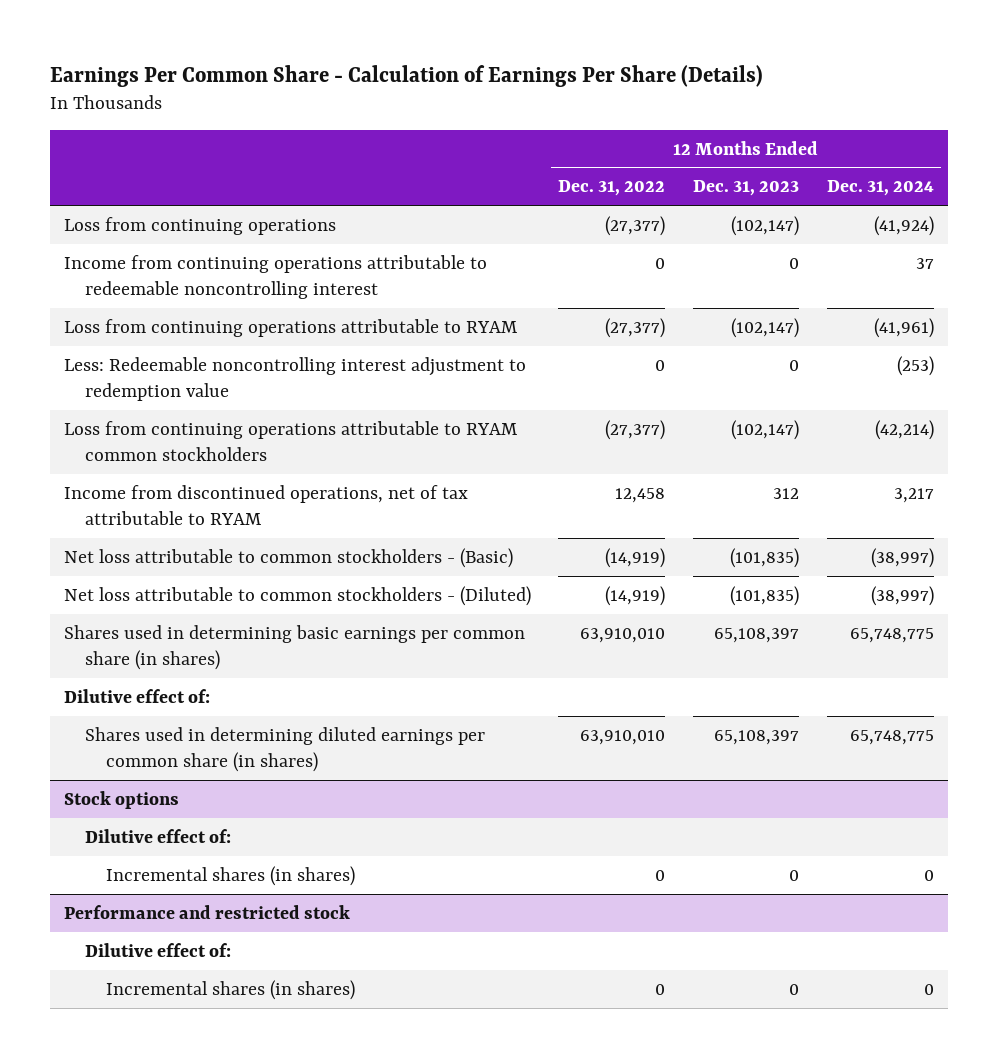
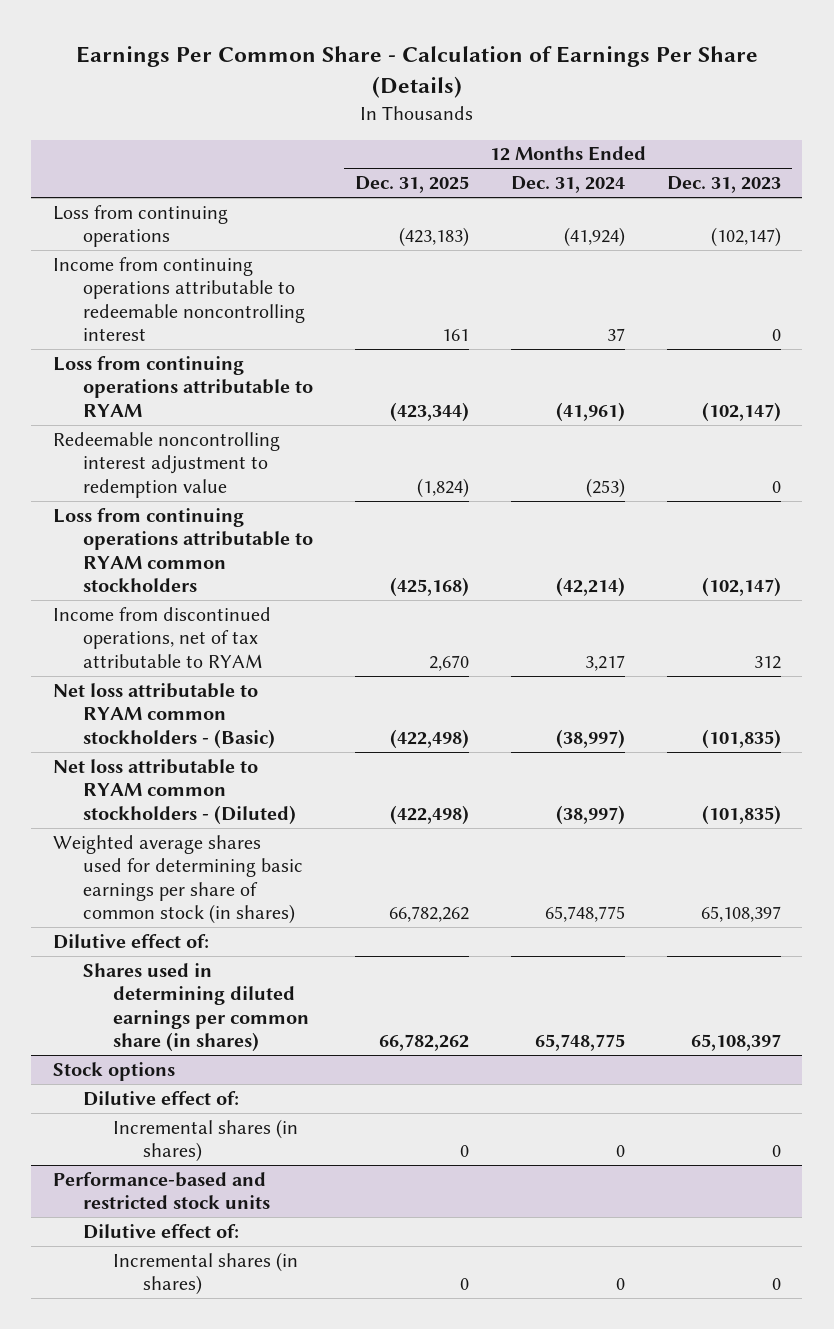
- | 12 Months Ended Dec. 31, 2022 | 12 Months Ended Dec. 31, 2023 | 12 Months Ended Dec. 31, 2024
+ | 12 Months Ended Dec. 31, 2025 | 12 Months Ended Dec. 31, 2024 | 12 Months Ended Dec. 31, 2023
- Less: Redeemable noncontrolling interest adjustment to redemption value | 0 | 0 | (253)
+ Redeemable noncontrolling interest adjustment to redemption value | (1,824) | (253) | 0
- Net loss attributable to common stockholders - (Basic) | (14,919) | (101,835) | (38,997)
- Net loss attributable to common stockholders - (Diluted) | (14,919) | (101,835) | (38,997)
- Shares used in determining basic earnings per common share (in shares) | 63,910,010 | 65,108,397 | 65,748,775
+ Net loss attributable to RYAM common stockholders - (Basic) | (422,498) | (38,997) | (101,835)
+ Net loss attributable to RYAM common stockholders - (Diluted) | (422,498) | (38,997) | (101,835)
+ Weighted average shares used for determining basic earnings per share of common stock (in shares) | 66,782,262 | 65,748,775 | 65,108,397
- Performance and restricted stock
+ Performance-based and restricted stock units

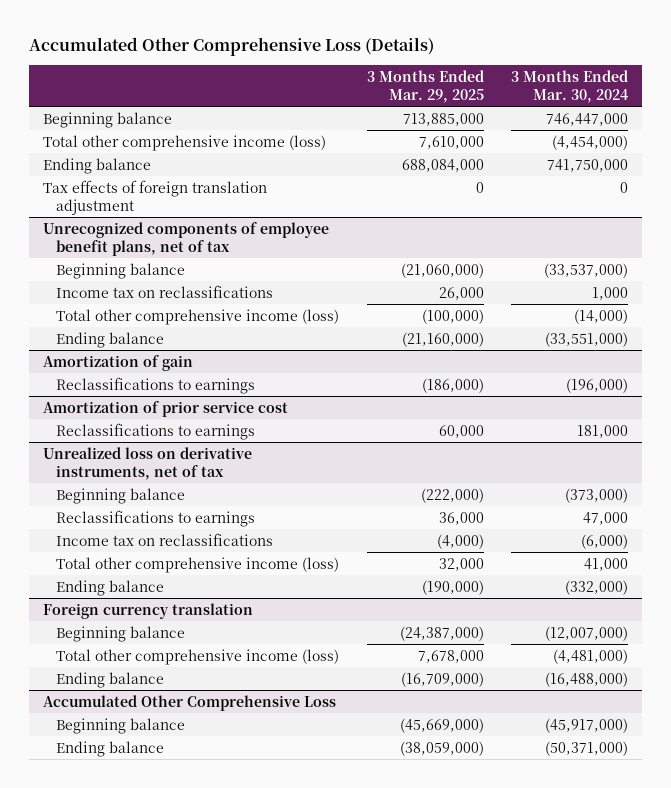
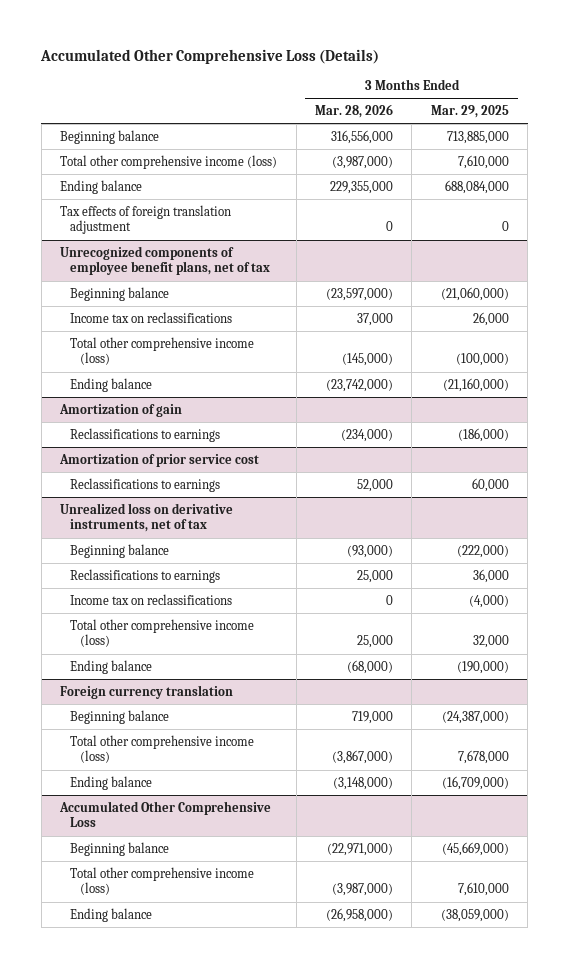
- | 3 Months Ended Mar. 29, 2025 | 3 Months Ended Mar. 30, 2024
+ | 3 Months Ended Mar. 28, 2026 | 3 Months Ended Mar. 29, 2025
@ Accumulated Other Comprehensive Loss
+ Total other comprehensive income (loss) | (3,987,000) | 7,610,000

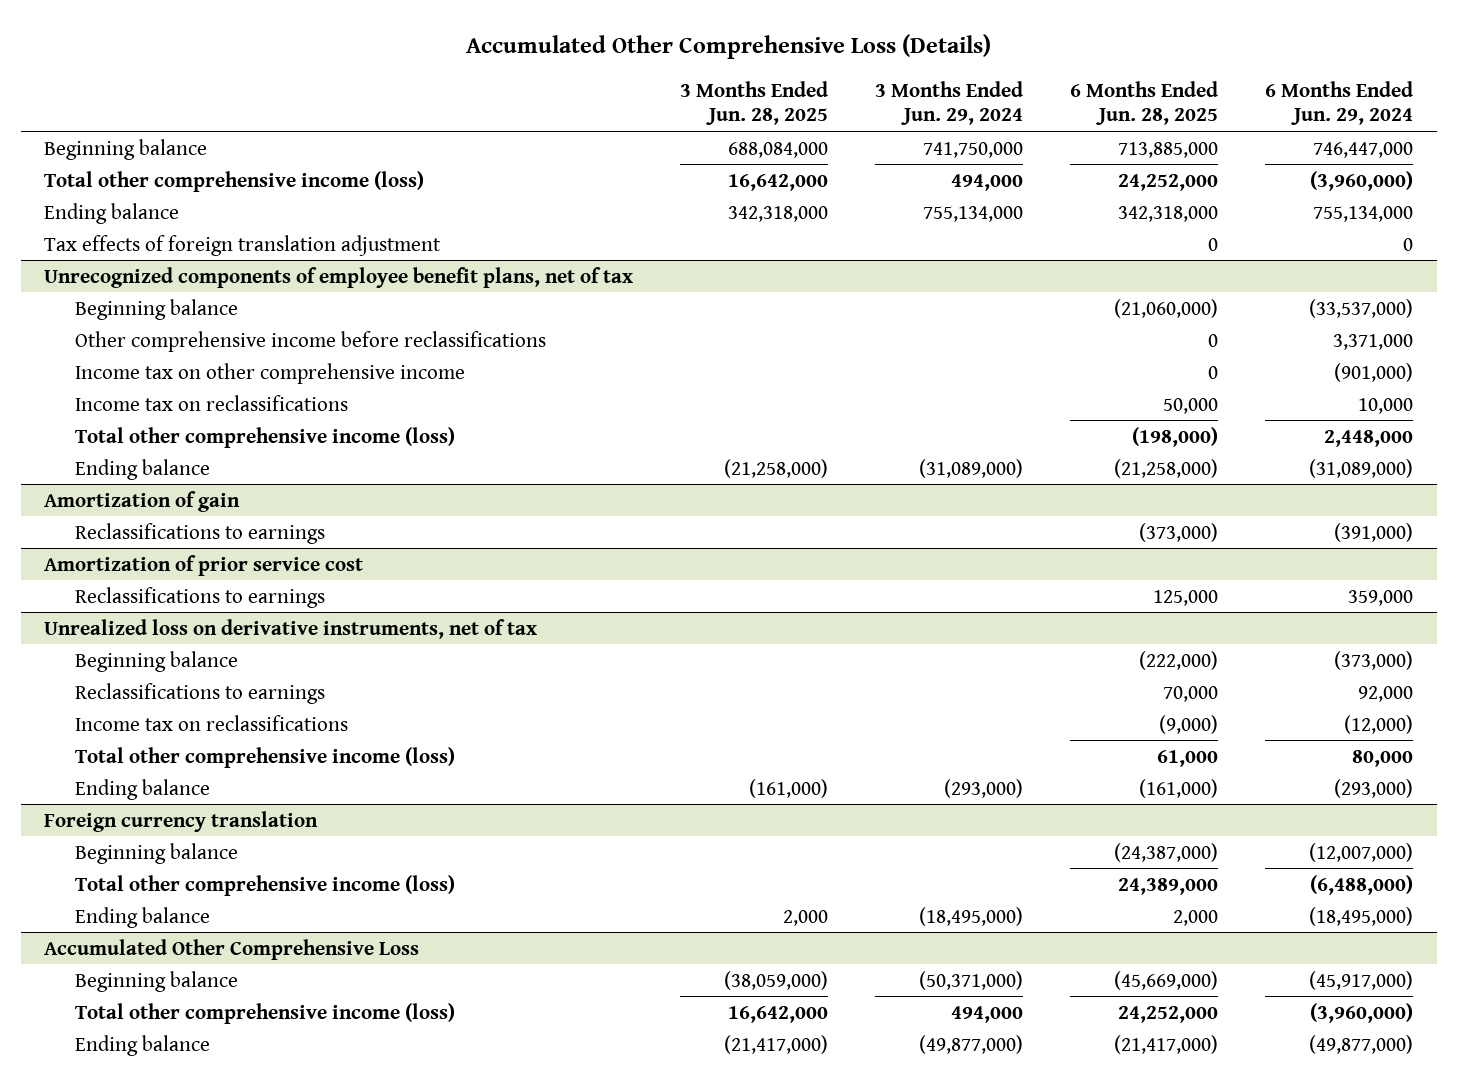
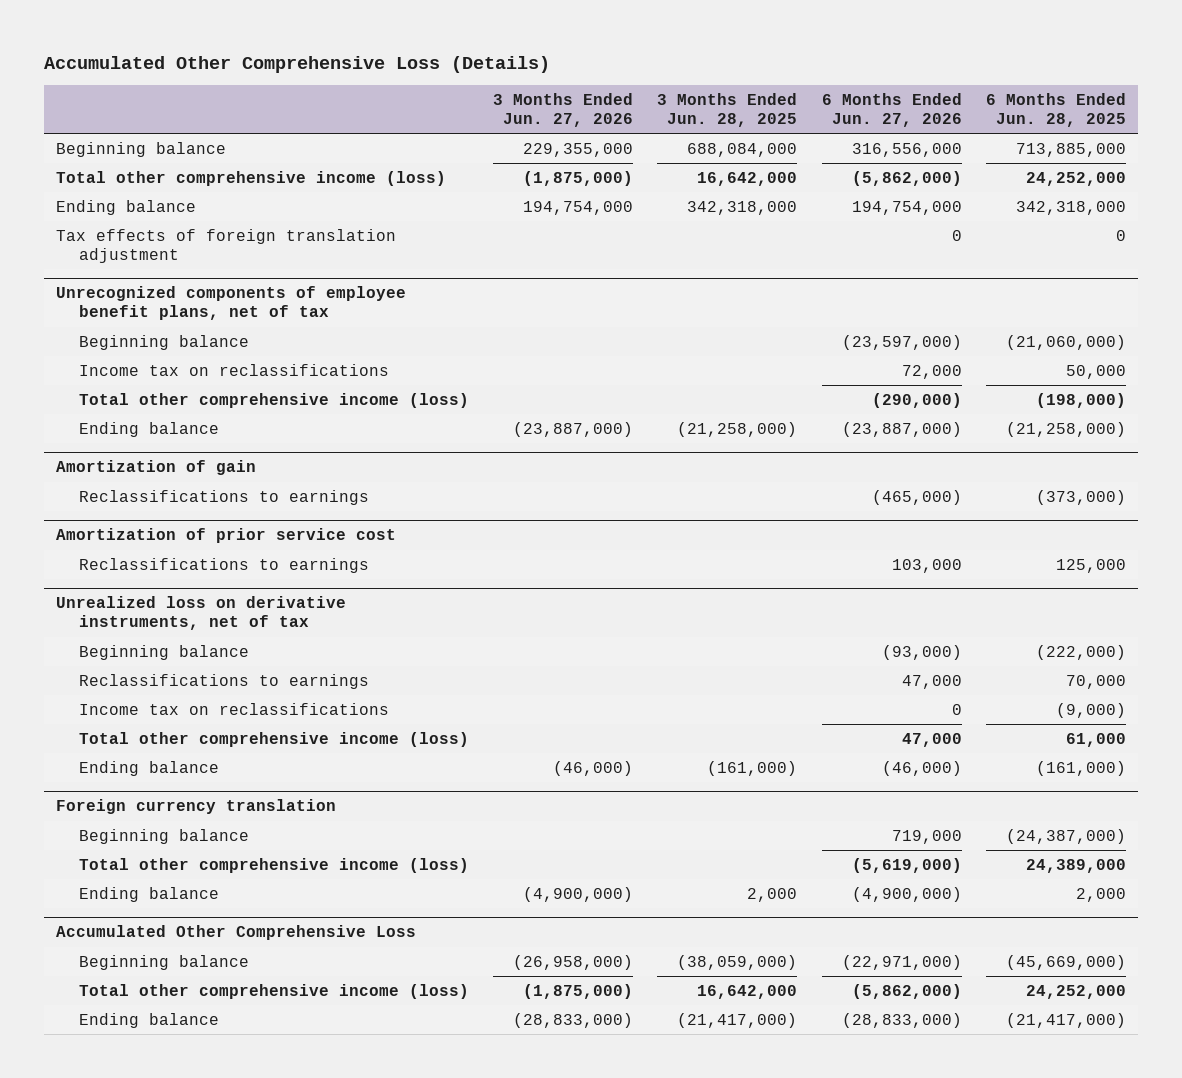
- | 3 Months Ended Jun. 28, 2025 | 3 Months Ended Jun. 29, 2024 | 6 Months Ended Jun. 28, 2025 | 6 Months Ended Jun. 29, 2024
+ | 3 Months Ended Jun. 27, 2026 | 3 Months Ended Jun. 28, 2025 | 6 Months Ended Jun. 27, 2026 | 6 Months Ended Jun. 28, 2025
@ Unrecognized components of employee benefit plans, net of tax
- Other comprehensive income before reclassifications | | | 0 | 3,371,000
- Income tax on other comprehensive income | | | 0 | (901,000)

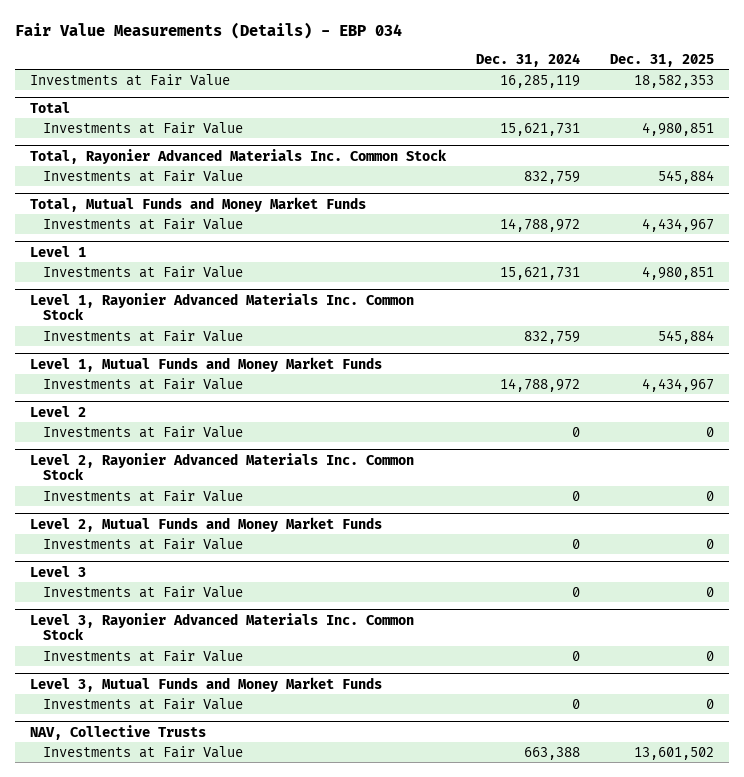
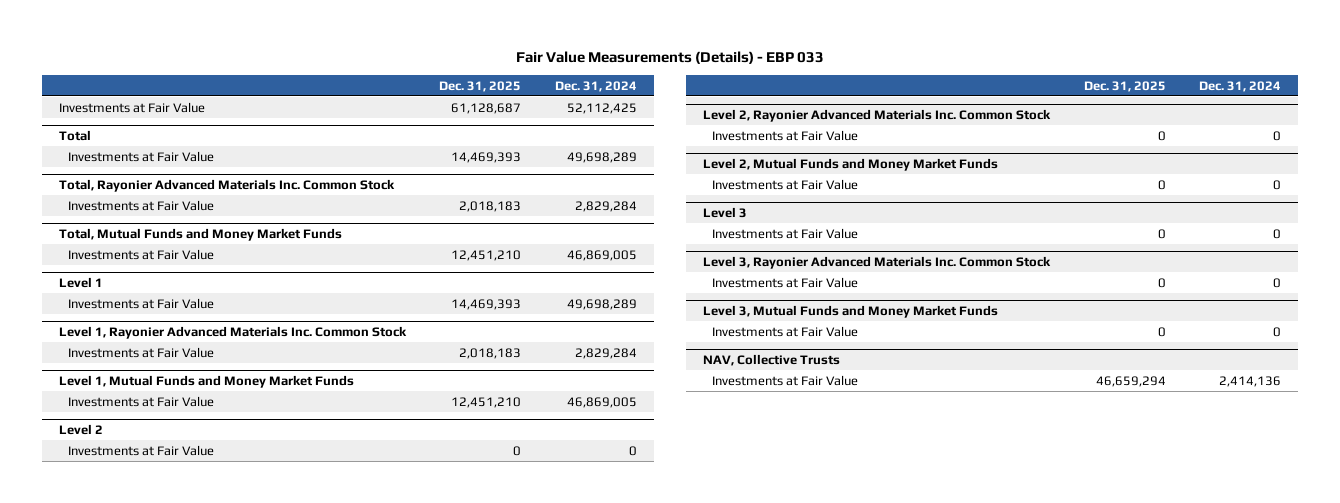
- Fair Value Measurements (Details) - EBP 034
+ Fair Value Measurements (Details) - EBP 033
- | Dec. 31, 2024 | Dec. 31, 2025
+ | Dec. 31, 2025 | Dec. 31, 2024
- Investments at Fair Value | 16,285,119 | 18,582,353
+ Investments at Fair Value | 61,128,687 | 52,112,425
@ Total
- Investments at Fair Value | 15,621,731 | 4,980,851
+ Investments at Fair Value | 14,469,393 | 49,698,289
@ Total, Rayonier Advanced Materials Inc. Common Stock
- Investments at Fair Value | 832,759 | 545,884
+ Investments at Fair Value | 2,018,183 | 2,829,284
@ Total, Mutual Funds and Money Market Funds
- Investments at Fair Value | 14,788,972 | 4,434,967
+ Investments at Fair Value | 12,451,210 | 46,869,005
@ Level 1
- Investments at Fair Value | 15,621,731 | 4,980,851
+ Investments at Fair Value | 14,469,393 | 49,698,289
@ Level 1, Rayonier Advanced Materials Inc. Common Stock
- Investments at Fair Value | 832,759 | 545,884
+ Investments at Fair Value | 2,018,183 | 2,829,284
@ Level 1, Mutual Funds and Money Market Funds
- Investments at Fair Value | 14,788,972 | 4,434,967
+ Investments at Fair Value | 12,451,210 | 46,869,005
@ NAV, Collective Trusts
- Investments at Fair Value | 663,388 | 13,601,502
+ Investments at Fair Value | 46,659,294 | 2,414,136

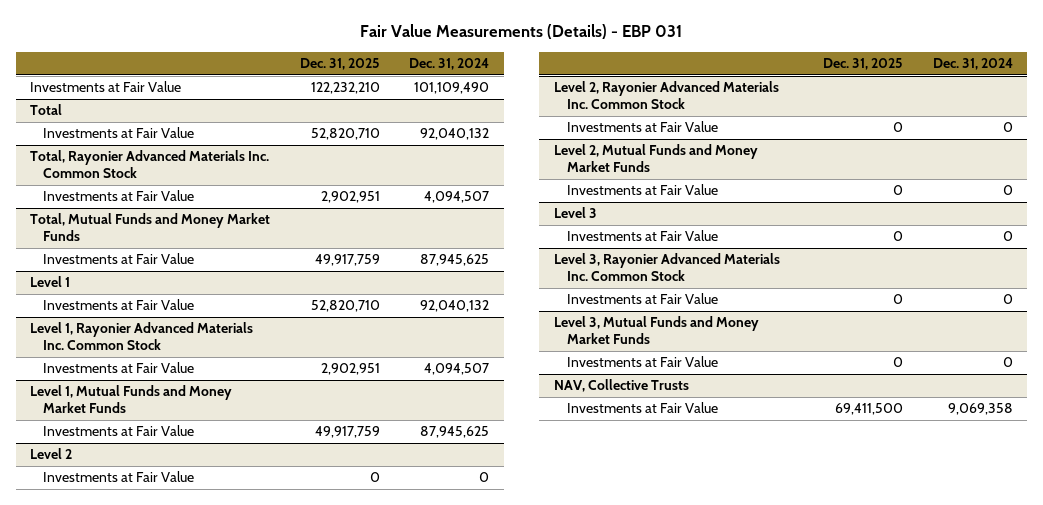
- Fair Value Measurements (Details) - EBP 033
+ Fair Value Measurements (Details) - EBP 031
- Investments at Fair Value | 61,128,687 | 52,112,425
+ Investments at Fair Value | 122,232,210 | 101,109,490
@ Total
- Investments at Fair Value | 14,469,393 | 49,698,289
+ Investments at Fair Value | 52,820,710 | 92,040,132
@ Total, Rayonier Advanced Materials Inc. Common Stock
- Investments at Fair Value | 2,018,183 | 2,829,284
+ Investments at Fair Value | 2,902,951 | 4,094,507
@ Total, Mutual Funds and Money Market Funds
- Investments at Fair Value | 12,451,210 | 46,869,005
+ Investments at Fair Value | 49,917,759 | 87,945,625
@ Level 1
- Investments at Fair Value | 14,469,393 | 49,698,289
+ Investments at Fair Value | 52,820,710 | 92,040,132
@ Level 1, Rayonier Advanced Materials Inc. Common Stock
- Investments at Fair Value | 2,018,183 | 2,829,284
+ Investments at Fair Value | 2,902,951 | 4,094,507
@ Level 1, Mutual Funds and Money Market Funds
- Investments at Fair Value | 12,451,210 | 46,869,005
+ Investments at Fair Value | 49,917,759 | 87,945,625
@ NAV, Collective Trusts
- Investments at Fair Value | 46,659,294 | 2,414,136
+ Investments at Fair Value | 69,411,500 | 9,069,358

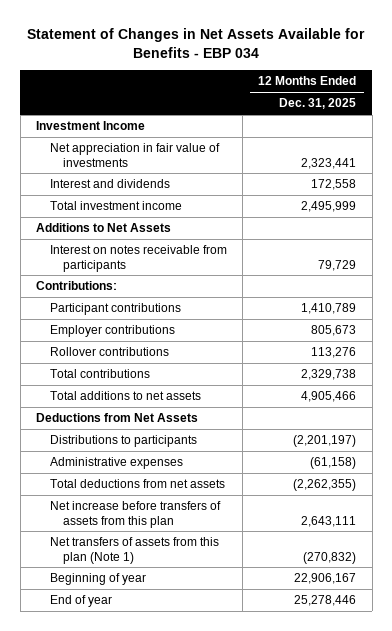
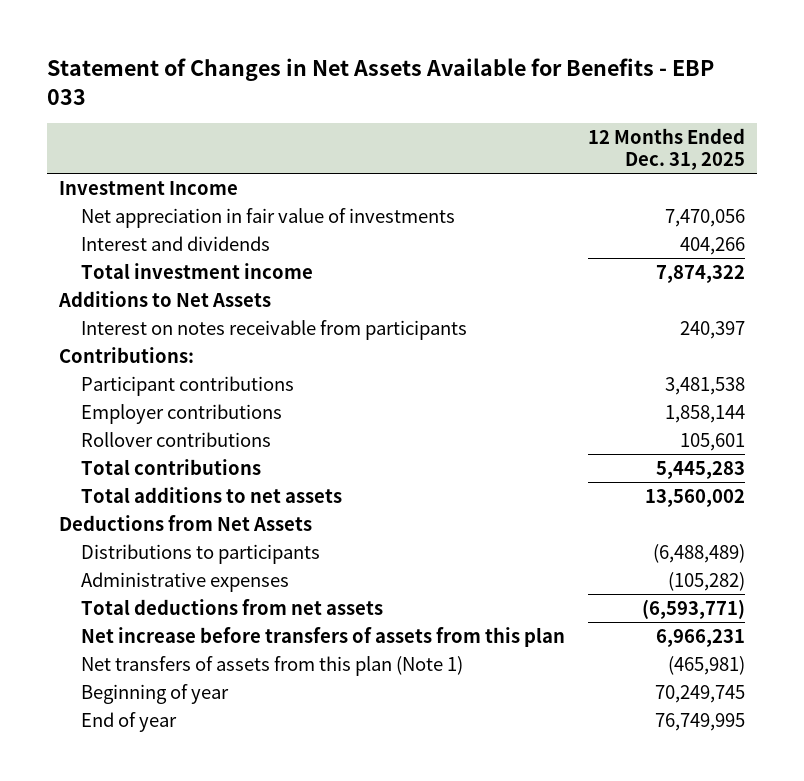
- Statement of Changes in Net Assets Available for Benefits - EBP 034
+ Statement of Changes in Net Assets Available for Benefits - EBP 033
- Net appreciation in fair value of investments | 2,323,441
- Interest and dividends | 172,558
- Total investment income | 2,495,999
+ Net appreciation in fair value of investments | 7,470,056
+ Interest and dividends | 404,266
+ Total investment income | 7,874,322
- Interest on notes receivable from participants | 79,729
+ Interest on notes receivable from participants | 240,397
- Participant contributions | 1,410,789
- Employer contributions | 805,673
- Rollover contributions | 113,276
- Total contributions | 2,329,738
- Total additions to net assets | 4,905,466
+ Participant contributions | 3,481,538
+ Employer contributions | 1,858,144
+ Rollover contributions | 105,601
+ Total contributions | 5,445,283
+ Total additions to net assets | 13,560,002
- Distributions to participants | (2,201,197)
- Administrative expenses | (61,158)
- Total deductions from net assets | (2,262,355)
- Net increase before transfers of assets from this plan | 2,643,111
- Net transfers of assets from this plan (Note 1) | (270,832)
- Beginning of year | 22,906,167
- End of year | 25,278,446
+ Distributions to participants | (6,488,489)
+ Administrative expenses | (105,282)
+ Total deductions from net assets | (6,593,771)
+ Net increase before transfers of assets from this plan | 6,966,231
+ Net transfers of assets from this plan (Note 1) | (465,981)
+ Beginning of year | 70,249,745
+ End of year | 76,749,995

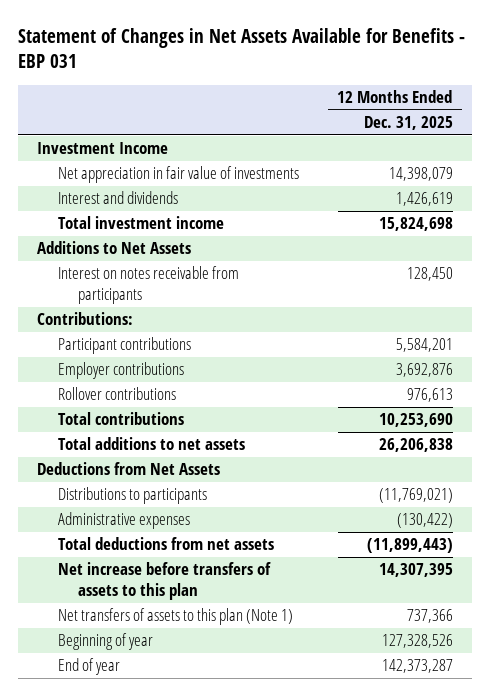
- Statement of Changes in Net Assets Available for Benefits - EBP 033
+ Statement of Changes in Net Assets Available for Benefits - EBP 031
- Net appreciation in fair value of investments | 7,470,056
- Interest and dividends | 404,266
- Total investment income | 7,874,322
+ Net appreciation in fair value of investments | 14,398,079
+ Interest and dividends | 1,426,619
+ Total investment income | 15,824,698
- Interest on notes receivable from participants | 240,397
+ Interest on notes receivable from participants | 128,450
- Participant contributions | 3,481,538
- Employer contributions | 1,858,144
- Rollover contributions | 105,601
- Total contributions | 5,445,283
- Total additions to net assets | 13,560,002
+ Participant contributions | 5,584,201
+ Employer contributions | 3,692,876
+ Rollover contributions | 976,613
+ Total contributions | 10,253,690
+ Total additions to net assets | 26,206,838
- Distributions to participants | (6,488,489)
- Administrative expenses | (105,282)
- Total deductions from net assets | (6,593,771)
- Net increase before transfers of assets from this plan | 6,966,231
- Net transfers of assets from this plan (Note 1) | (465,981)
- Beginning of year | 70,249,745
- End of year | 76,749,995
+ Distributions to participants | (11,769,021)
+ Administrative expenses | (130,422)
+ Total deductions from net assets | (11,899,443)
+ Net increase before transfers of assets to this plan | 14,307,395
+ Net transfers of assets to this plan (Note 1) | 737,366
+ Beginning of year | 127,328,526
+ End of year | 142,373,287

